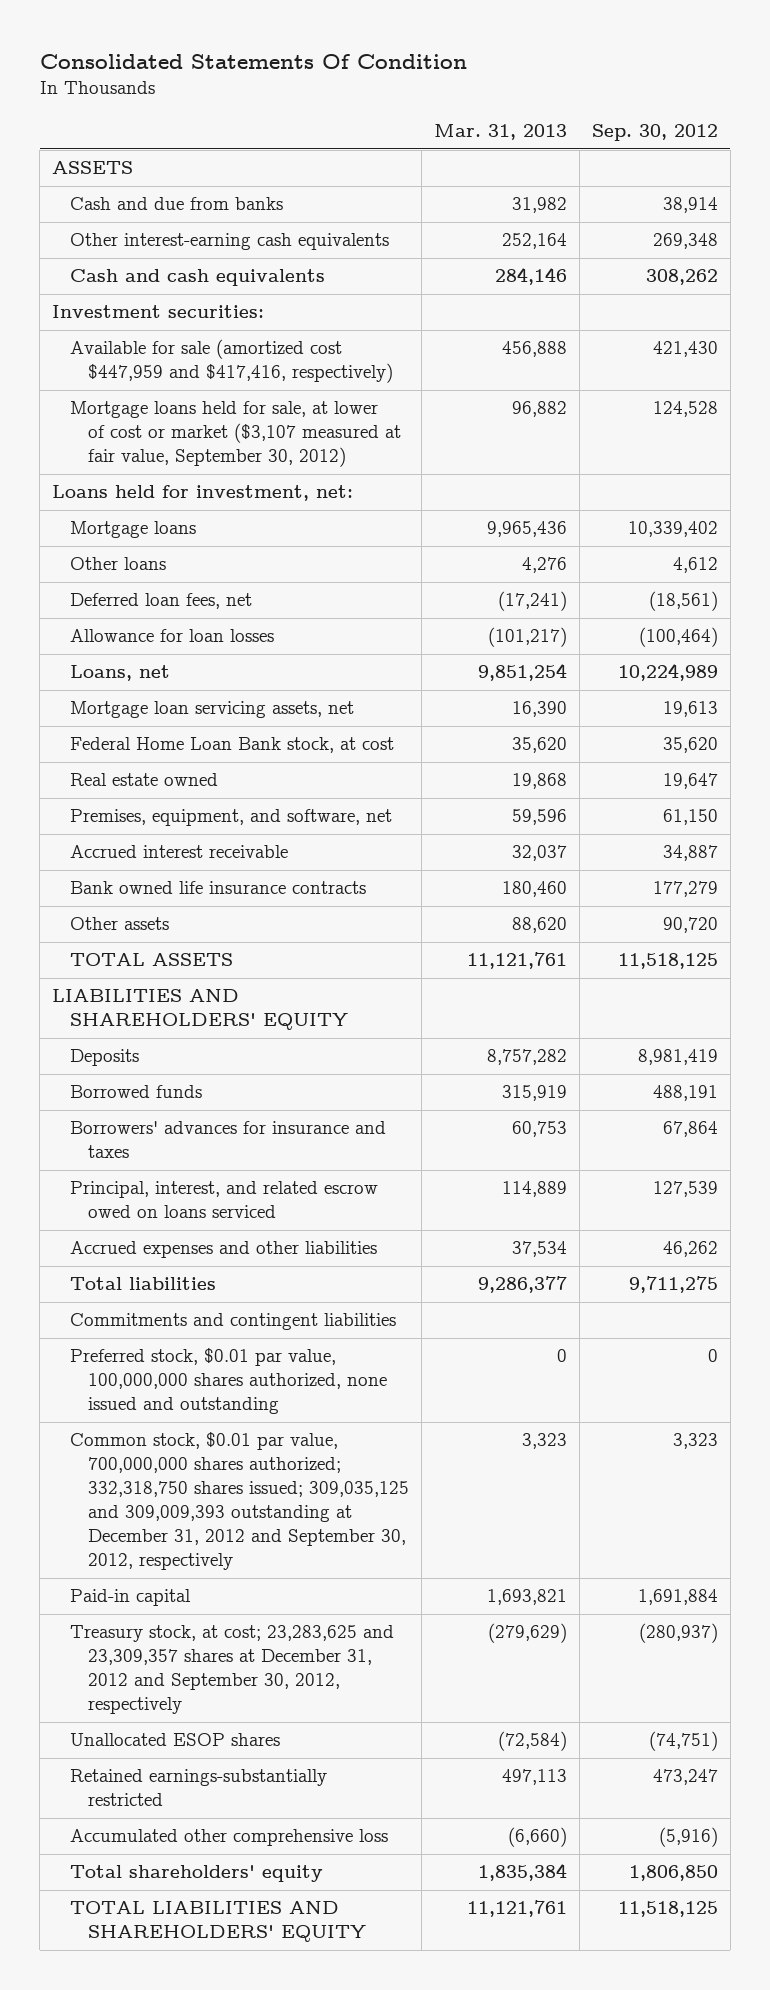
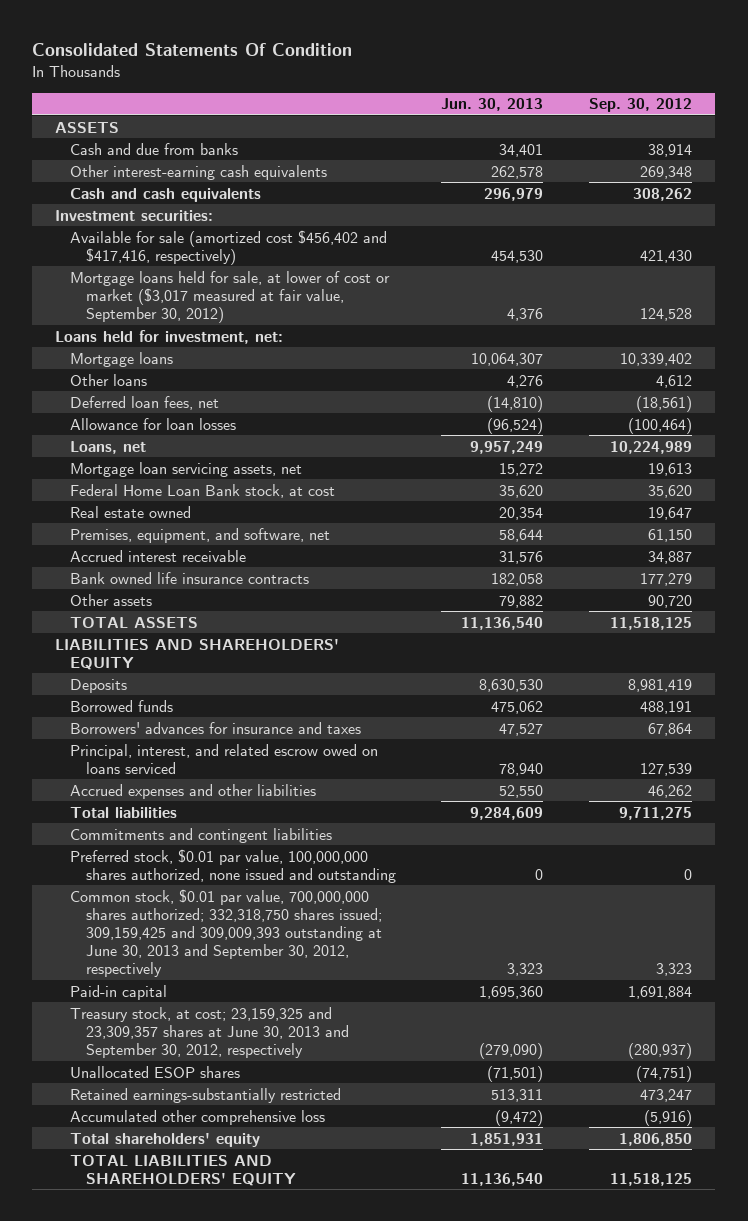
- | Mar. 31, 2013 | Sep. 30, 2012
+ | Jun. 30, 2013 | Sep. 30, 2012
- Available for sale (amortized cost $447,959 and $417,416, respectively) | 456,888 | 421,430
- Mortgage loans held for sale, at lower of cost or market ($3,107 measured at fair value, September 30, 2012) | 96,882 | 124,528
+ Available for sale (amortized cost $456,402 and $417,416, respectively) | 454,530 | 421,430
+ Mortgage loans held for sale, at lower of cost or market ($3,017 measured at fair value, September 30, 2012) | 4,376 | 124,528
- Common stock, $0.01 par value, 700,000,000 shares authorized; 332,318,750 shares issued; 309,035,125 and 309,009,393 outstanding at December 31, 2012 and September 30, 2012, respectively | 3,323 | 3,323
+ Common stock, $0.01 par value, 700,000,000 shares authorized; 332,318,750 shares issued; 309,159,425 and 309,009,393 outstanding at June 30, 2013 and September 30, 2012, respectively | 3,323 | 3,323
- Treasury stock, at cost; 23,283,625 and 23,309,357 shares at December 31, 2012 and September 30, 2012, respectively | (279,629) | (280,937)
+ Treasury stock, at cost; 23,159,325 and 23,309,357 shares at June 30, 2013 and September 30, 2012, respectively | (279,090) | (280,937)

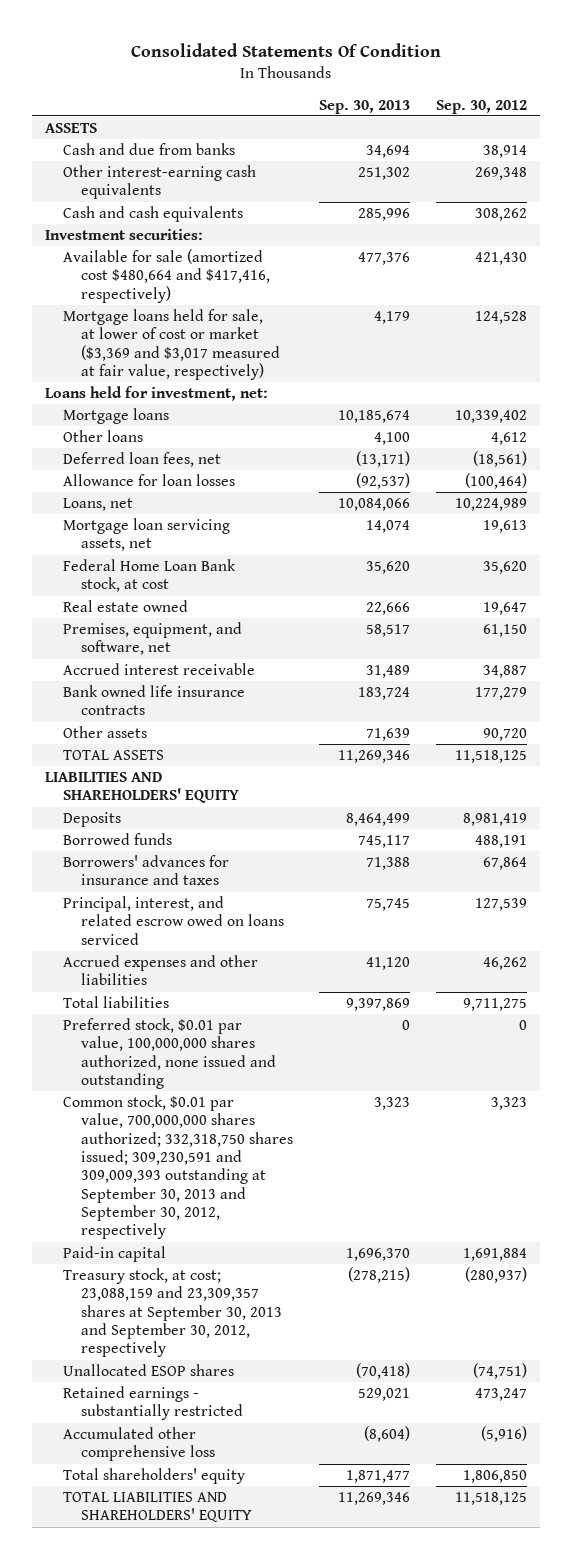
- | Jun. 30, 2013 | Sep. 30, 2012
+ | Sep. 30, 2013 | Sep. 30, 2012
- Available for sale (amortized cost $456,402 and $417,416, respectively) | 454,530 | 421,430
- Mortgage loans held for sale, at lower of cost or market ($3,017 measured at fair value, September 30, 2012) | 4,376 | 124,528
+ Available for sale (amortized cost $480,664 and $417,416, respectively) | 477,376 | 421,430
+ Mortgage loans held for sale, at lower of cost or market ($3,369 and $3,017 measured at fair value, respectively) | 4,179 | 124,528
- Commitments and contingent liabilities
- Common stock, $0.01 par value, 700,000,000 shares authorized; 332,318,750 shares issued; 309,159,425 and 309,009,393 outstanding at June 30, 2013 and September 30, 2012, respectively | 3,323 | 3,323
+ Common stock, $0.01 par value, 700,000,000 shares authorized; 332,318,750 shares issued; 309,230,591 and 309,009,393 outstanding at September 30, 2013 and September 30, 2012, respectively | 3,323 | 3,323
- Treasury stock, at cost; 23,159,325 and 23,309,357 shares at June 30, 2013 and September 30, 2012, respectively | (279,090) | (280,937)
+ Treasury stock, at cost; 23,088,159 and 23,309,357 shares at September 30, 2013 and September 30, 2012, respectively | (278,215) | (280,937)
- Retained earnings-substantially restricted | 513,311 | 473,247
+ Retained earnings - substantially restricted | 529,021 | 473,247

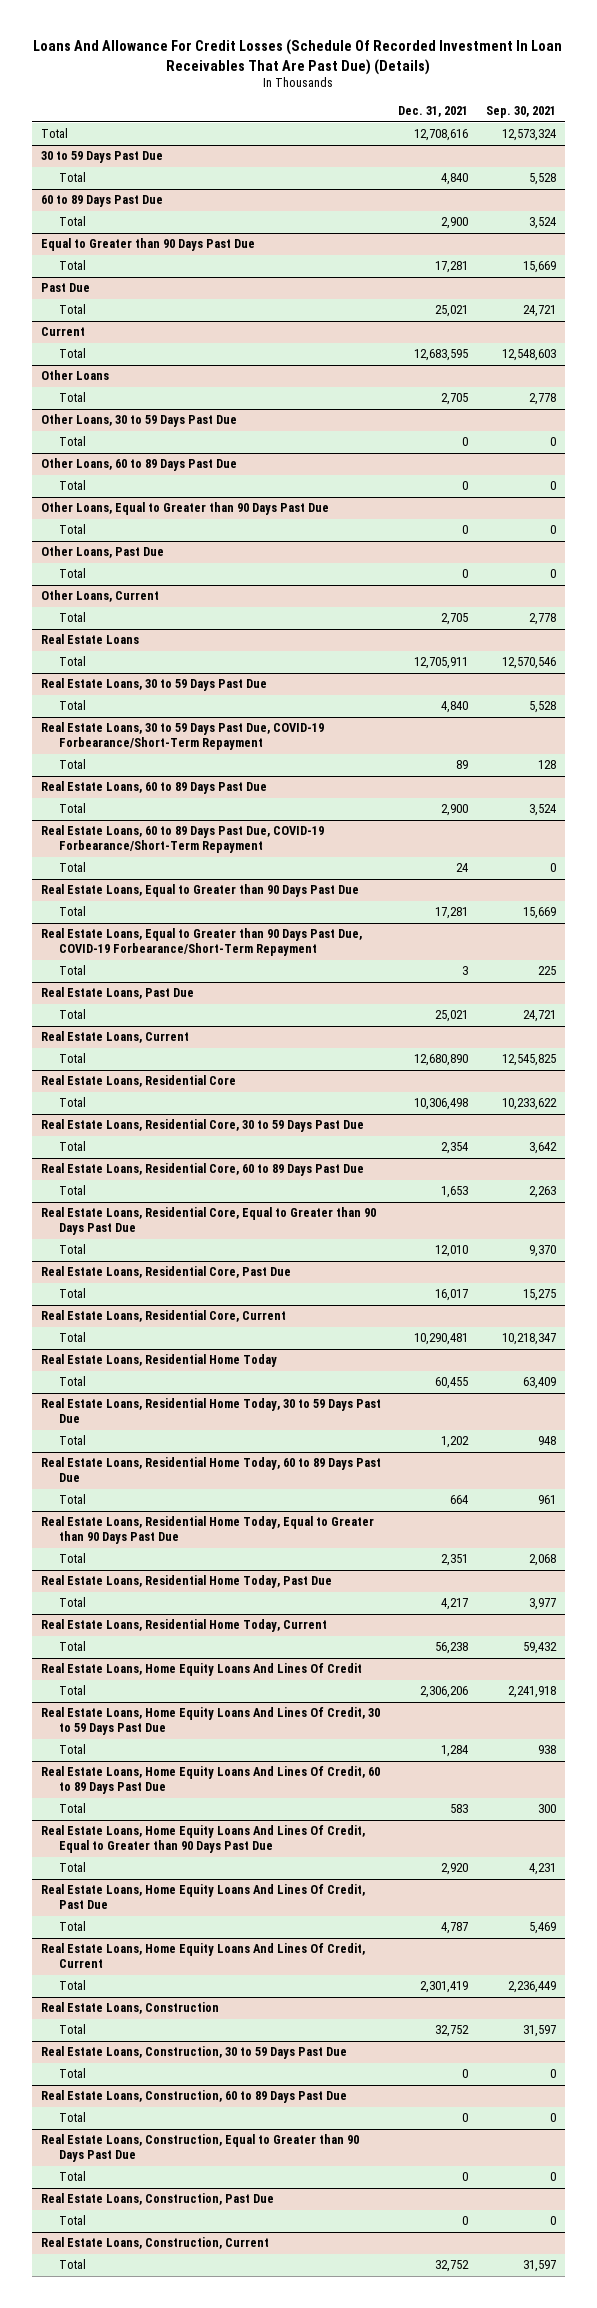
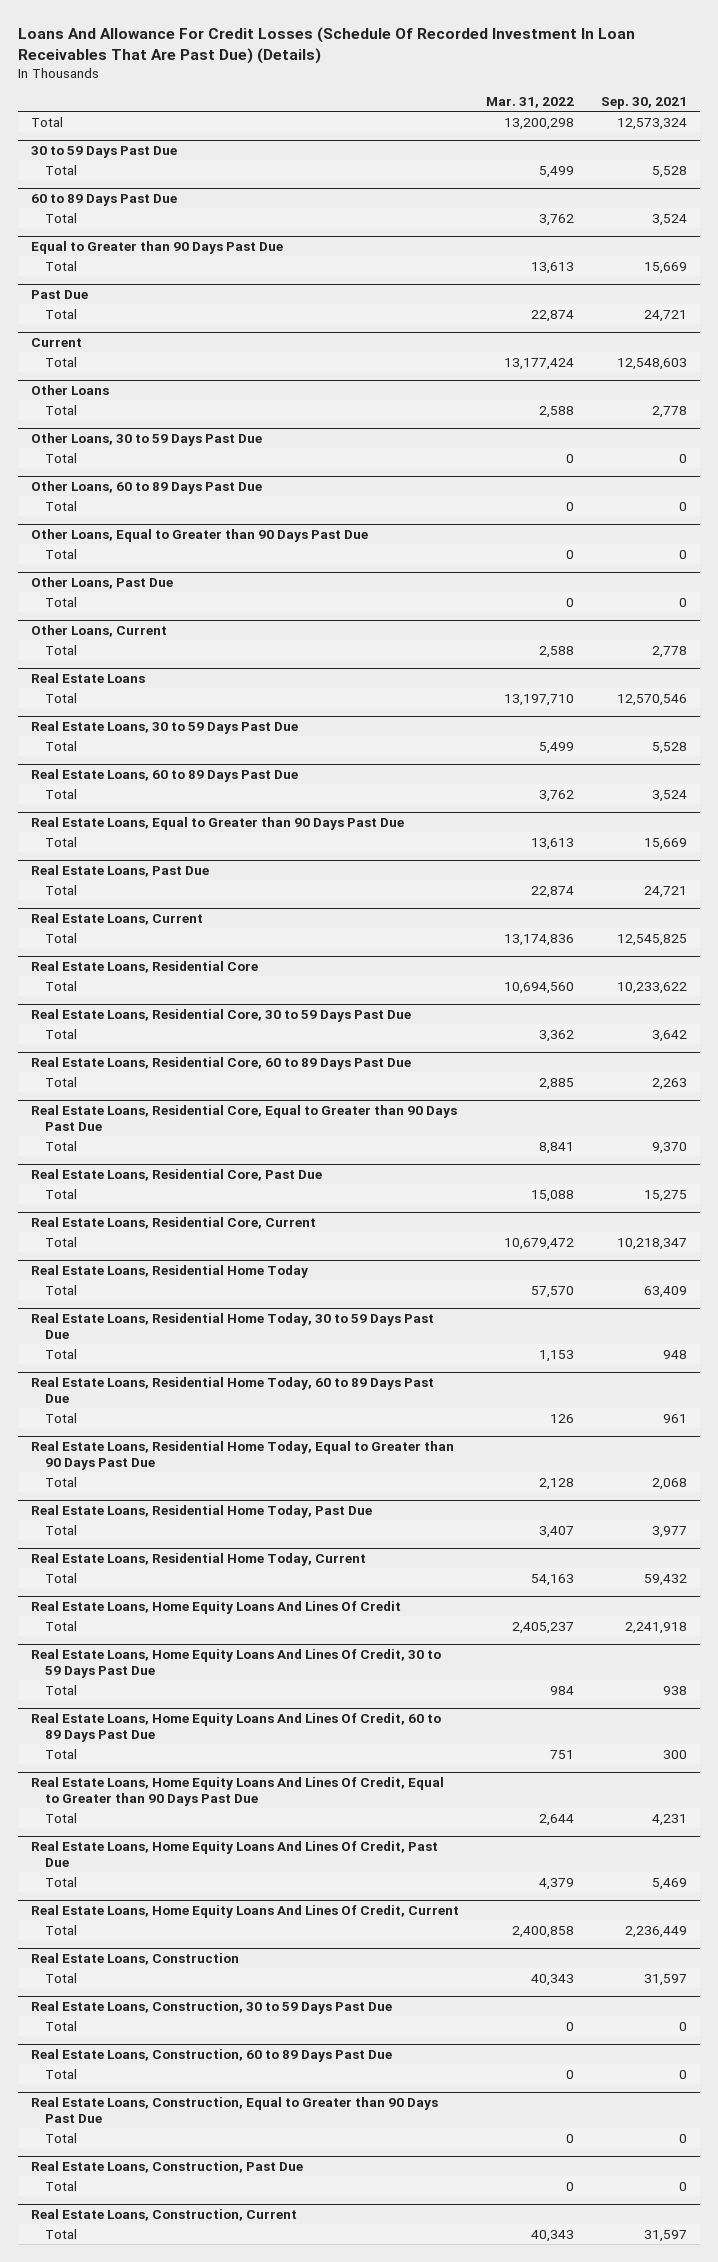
- | Dec. 31, 2021 | Sep. 30, 2021
+ | Mar. 31, 2022 | Sep. 30, 2021
- Real Estate Loans, 30 to 59 Days Past Due, COVID-19 Forbearance/Short-Term Repayment
- Total | 89 | 128
- Real Estate Loans, 60 to 89 Days Past Due, COVID-19 Forbearance/Short-Term Repayment
- Total | 24 | 0
- Real Estate Loans, Equal to Greater than 90 Days Past Due, COVID-19 Forbearance/Short-Term Repayment
- Total | 3 | 225

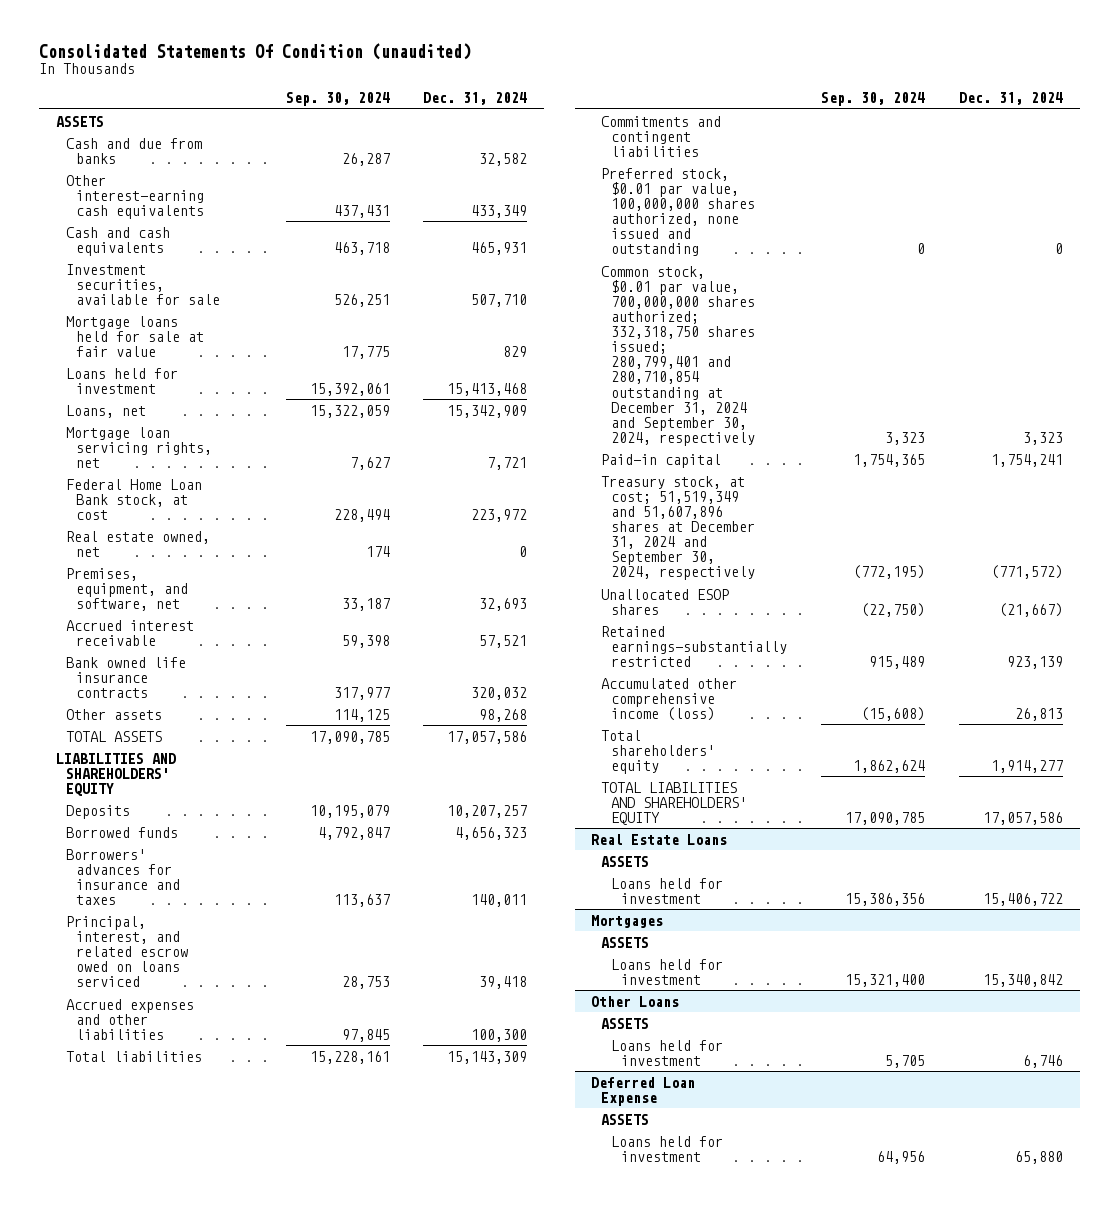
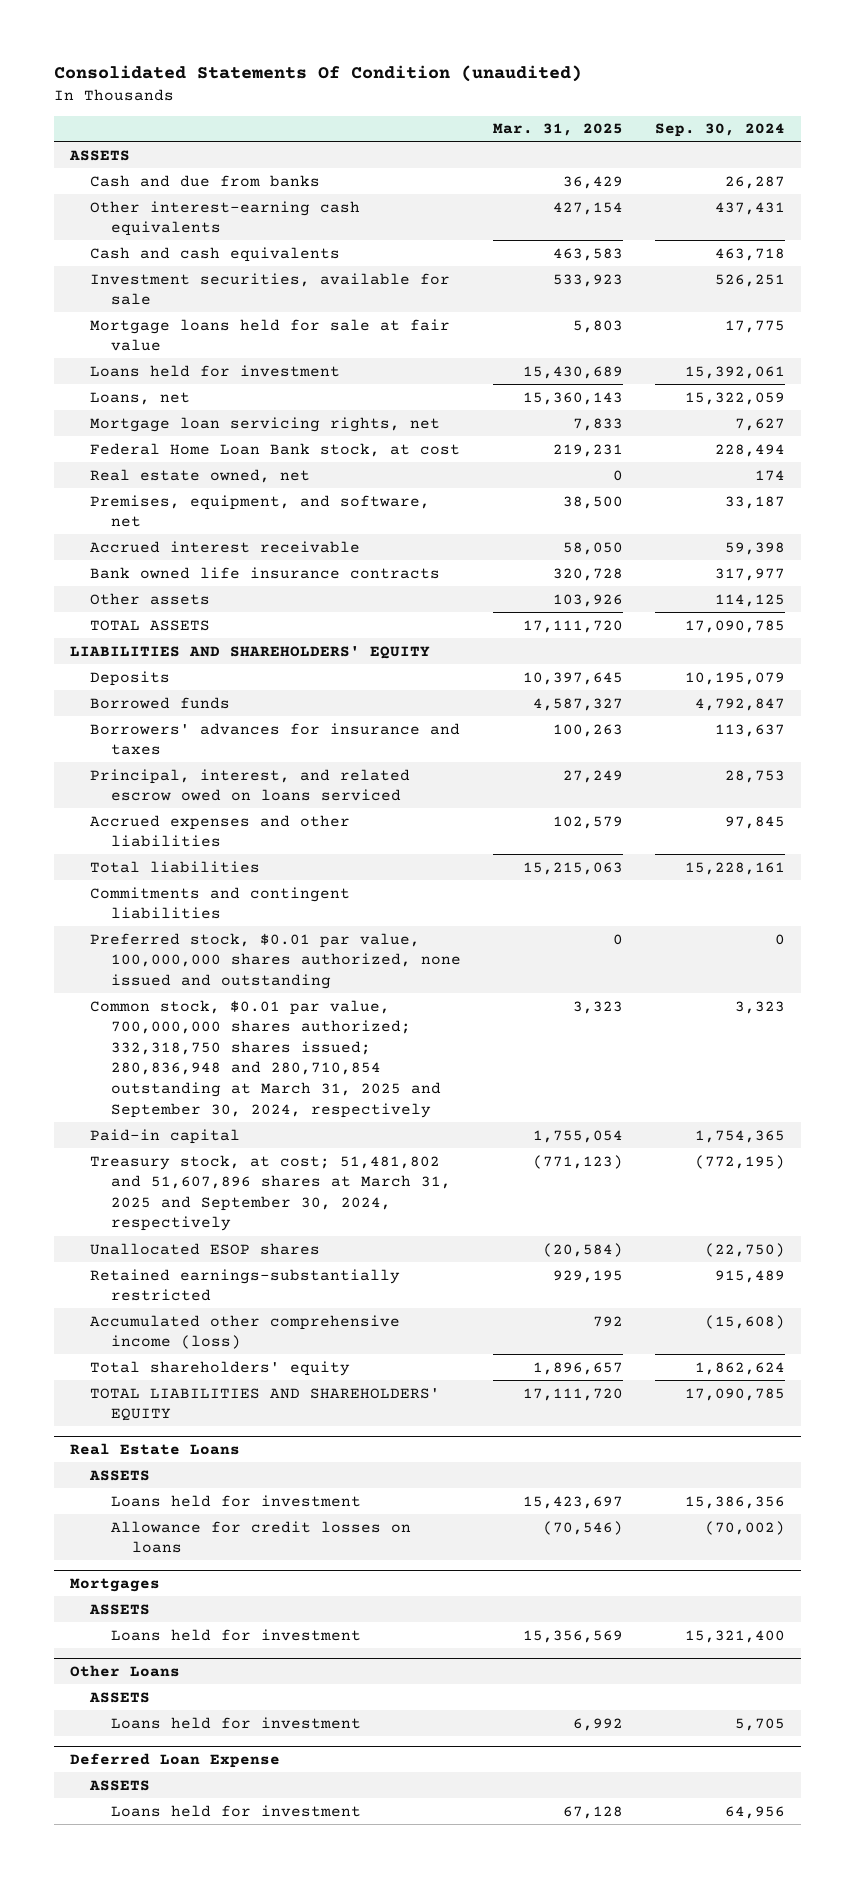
- | Sep. 30, 2024 | Dec. 31, 2024
+ | Mar. 31, 2025 | Sep. 30, 2024
- Common stock, $0.01 par value, 700,000,000 shares authorized; 332,318,750 shares issued; 280,799,401 and 280,710,854 outstanding at December 31, 2024 and September 30, 2024, respectively | 3,323 | 3,323
+ Common stock, $0.01 par value, 700,000,000 shares authorized; 332,318,750 shares issued; 280,836,948 and 280,710,854 outstanding at March 31, 2025 and September 30, 2024, respectively | 3,323 | 3,323
- Treasury stock, at cost; 51,519,349 and 51,607,896 shares at December 31, 2024 and September 30, 2024, respectively | (772,195) | (771,572)
+ Treasury stock, at cost; 51,481,802 and 51,607,896 shares at March 31, 2025 and September 30, 2024, respectively | (771,123) | (772,195)
@ Real Estate Loans
+ Allowance for credit losses on loans | (70,546) | (70,002)

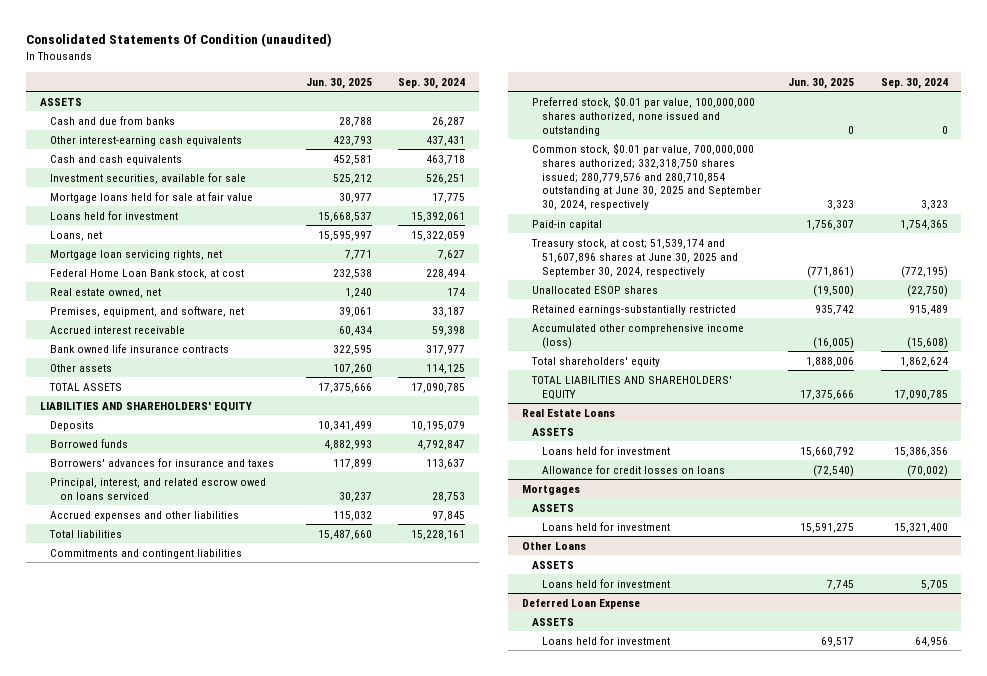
- | Mar. 31, 2025 | Sep. 30, 2024
+ | Jun. 30, 2025 | Sep. 30, 2024
- Common stock, $0.01 par value, 700,000,000 shares authorized; 332,318,750 shares issued; 280,836,948 and 280,710,854 outstanding at March 31, 2025 and September 30, 2024, respectively | 3,323 | 3,323
+ Common stock, $0.01 par value, 700,000,000 shares authorized; 332,318,750 shares issued; 280,779,576 and 280,710,854 outstanding at June 30, 2025 and September 30, 2024, respectively | 3,323 | 3,323
- Treasury stock, at cost; 51,481,802 and 51,607,896 shares at March 31, 2025 and September 30, 2024, respectively | (771,123) | (772,195)
+ Treasury stock, at cost; 51,539,174 and 51,607,896 shares at June 30, 2025 and September 30, 2024, respectively | (771,861) | (772,195)

